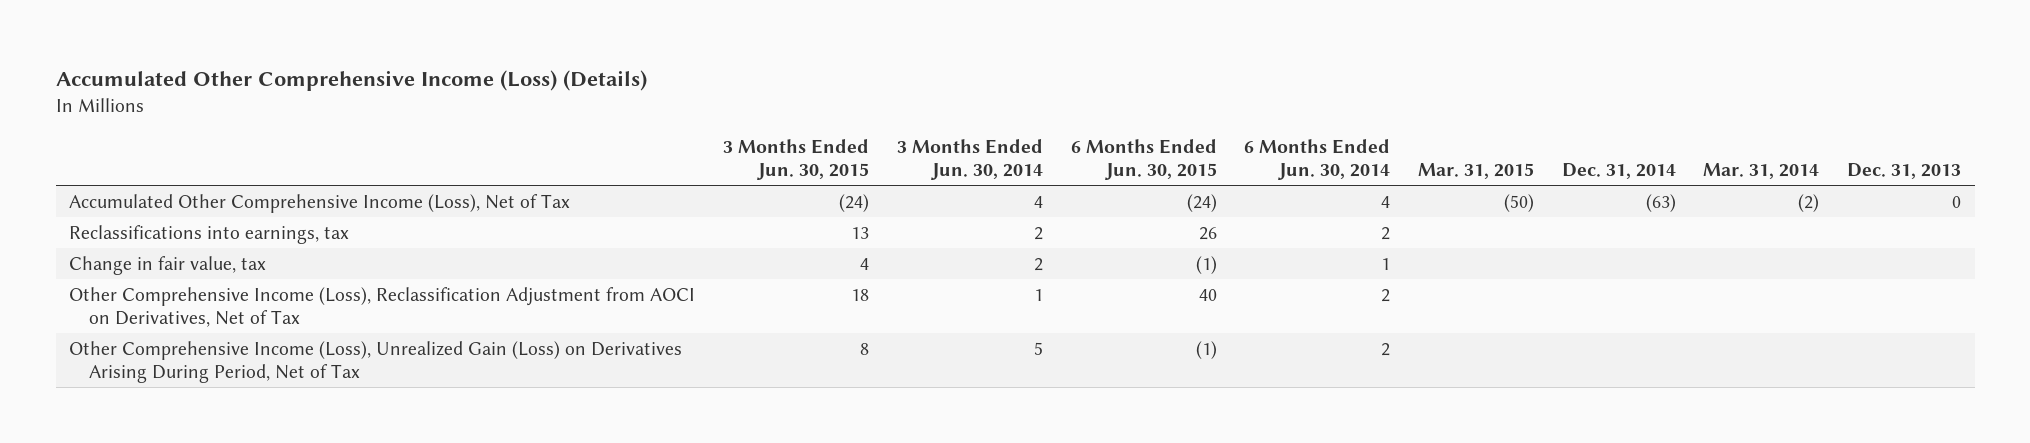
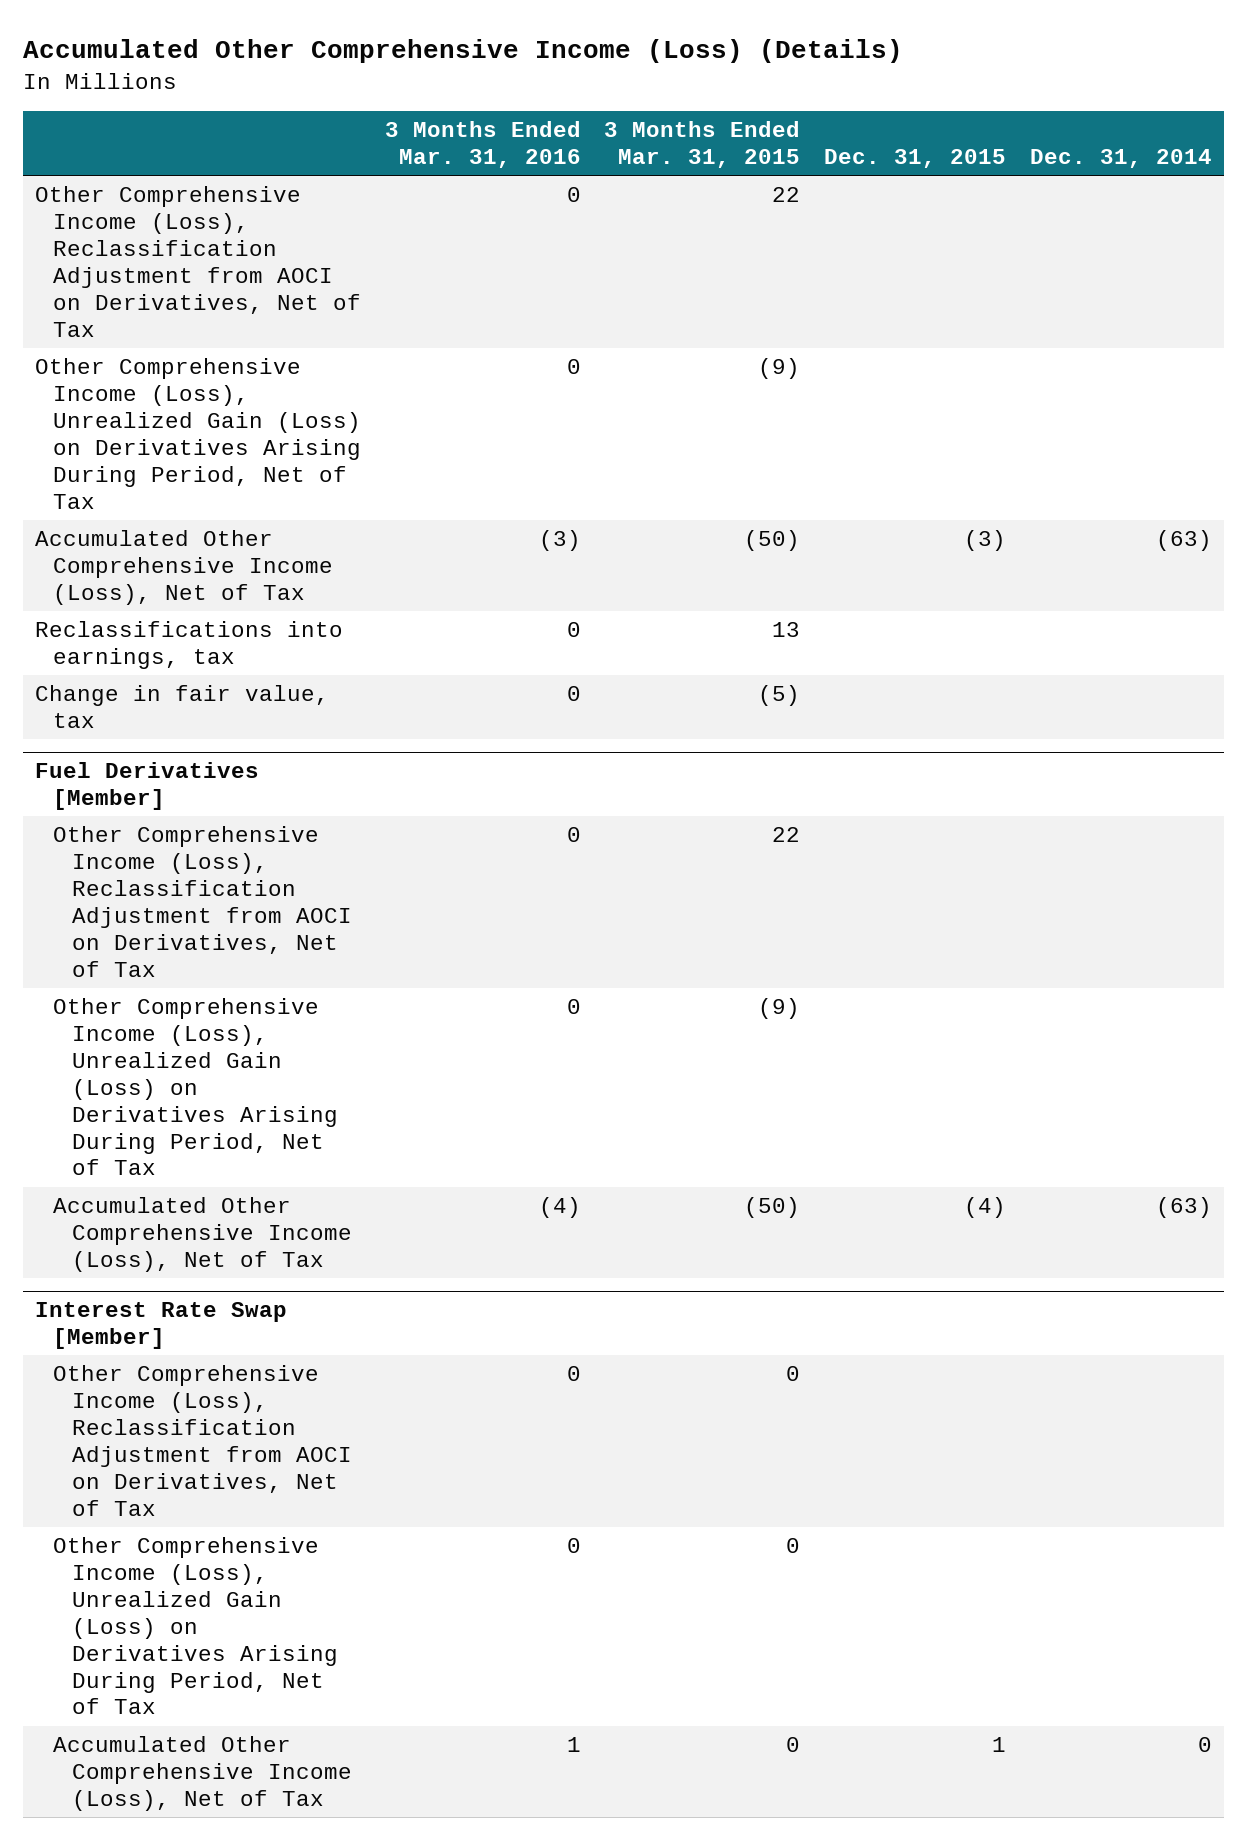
- | 3 Months Ended Jun. 30, 2015 | 3 Months Ended Jun. 30, 2014 | 6 Months Ended Jun. 30, 2015 | 6 Months Ended Jun. 30, 2014 | Mar. 31, 2015 | Dec. 31, 2014 | Mar. 31, 2014 | Dec. 31, 2013
+ | 3 Months Ended Mar. 31, 2016 | 3 Months Ended Mar. 31, 2015 | Dec. 31, 2015 | Dec. 31, 2014
moved up: Other Comprehensive Income (Loss), Reclassification Adjustment from AOCI on Derivatives, Net of Tax | 0 | 22 | |
moved up: Other Comprehensive Income (Loss), Unrealized Gain (Loss) on Derivatives Arising During Period, Net of Tax | 0 | (9) | |
+ Fuel Derivatives [Member]
+ Other Comprehensive Income (Loss), Reclassification Adjustment from AOCI on Derivatives, Net of Tax | 0 | 22 | |
+ Other Comprehensive Income (Loss), Unrealized Gain (Loss) on Derivatives Arising During Period, Net of Tax | 0 | (9) | |
+ Accumulated Other Comprehensive Income (Loss), Net of Tax | (4) | (50) | (4) | (63)
+ Interest Rate Swap [Member]
+ Other Comprehensive Income (Loss), Reclassification Adjustment from AOCI on Derivatives, Net of Tax | 0 | 0 | |
+ Other Comprehensive Income (Loss), Unrealized Gain (Loss) on Derivatives Arising During Period, Net of Tax | 0 | 0 | |
+ Accumulated Other Comprehensive Income (Loss), Net of Tax | 1 | 0 | 1 | 0

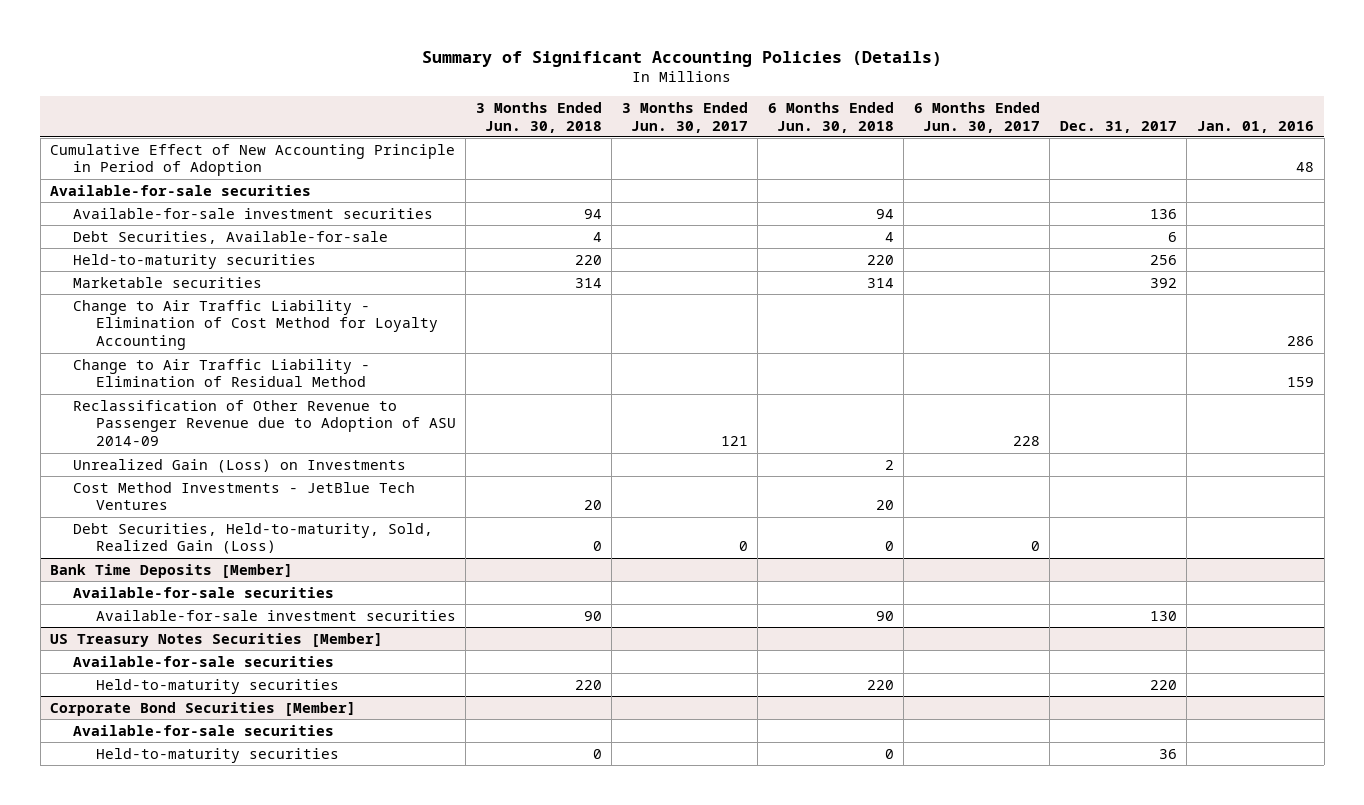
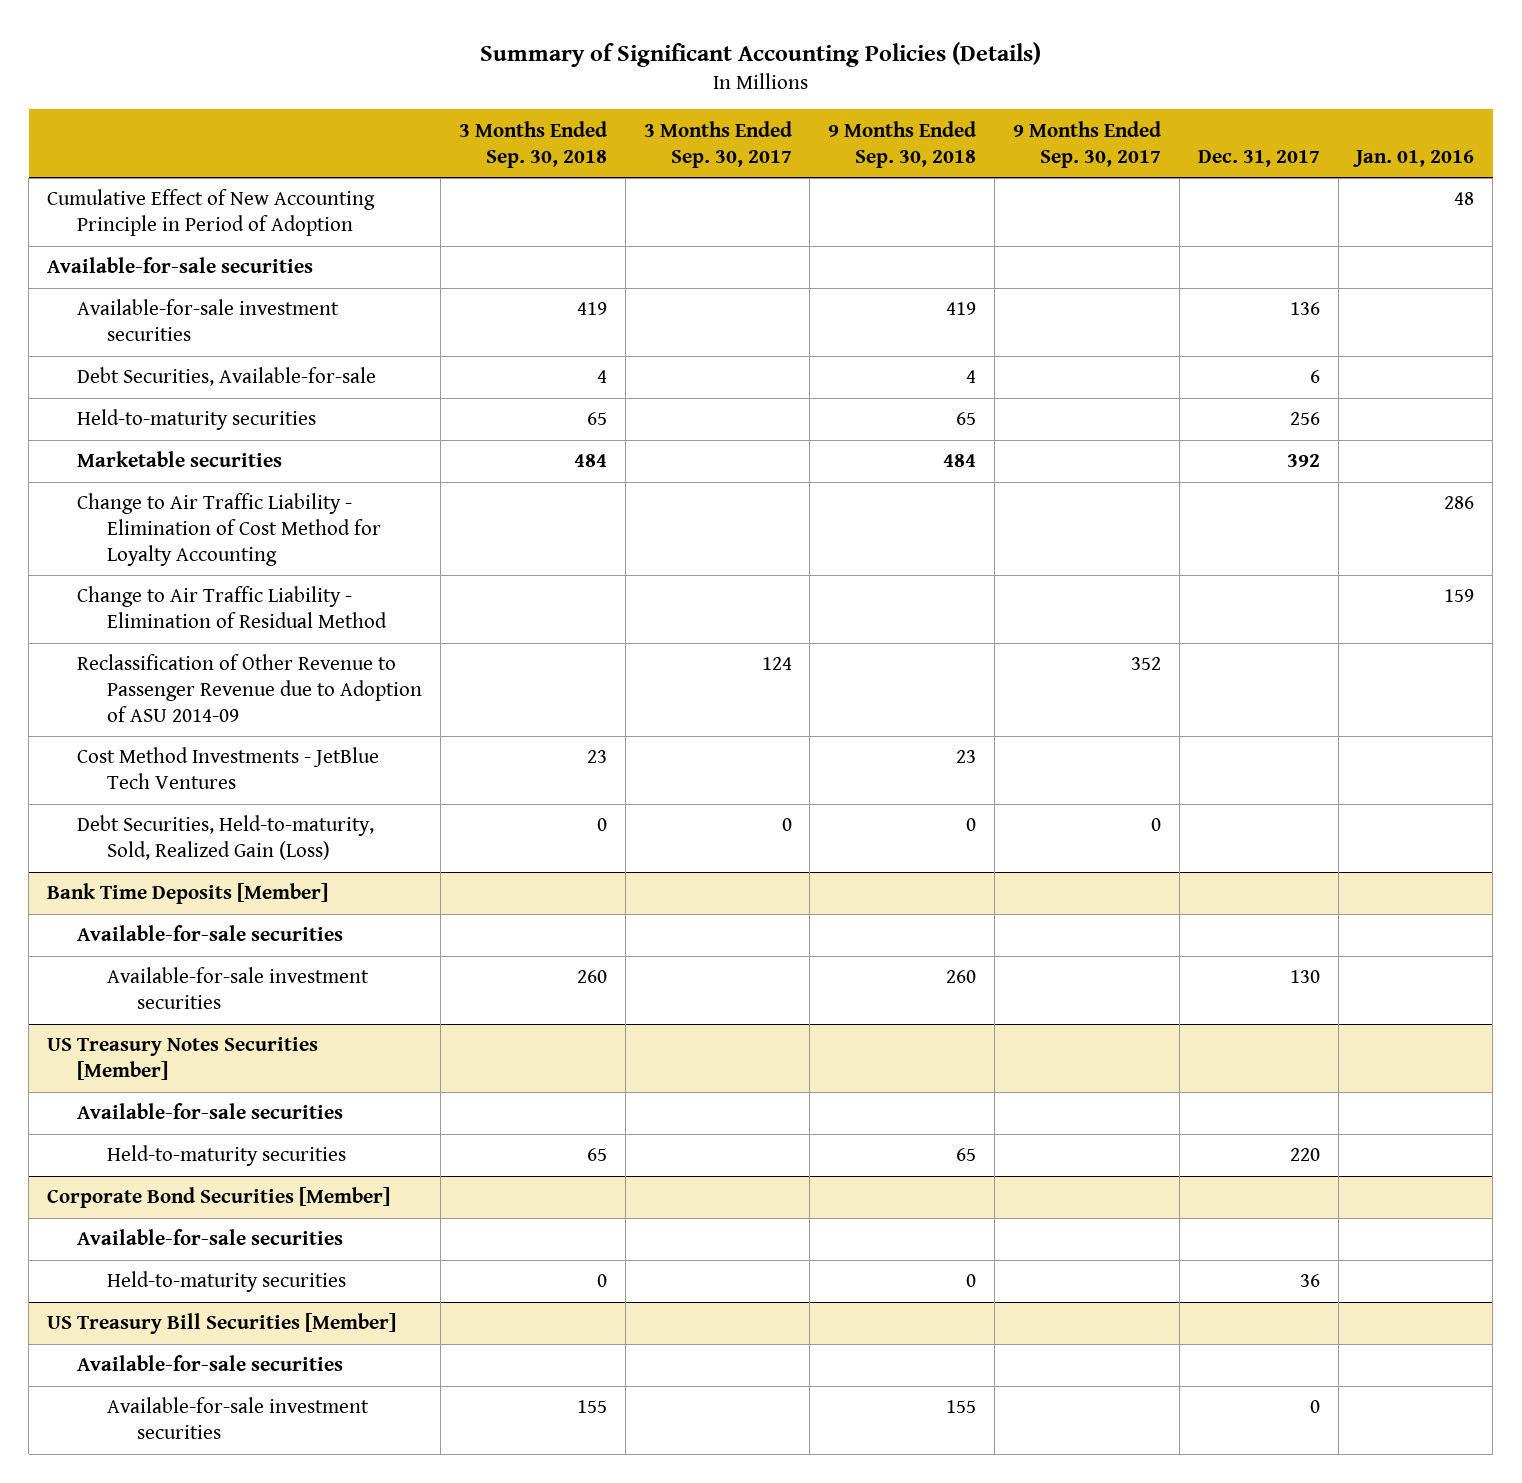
- | 3 Months Ended Jun. 30, 2018 | 3 Months Ended Jun. 30, 2017 | 6 Months Ended Jun. 30, 2018 | 6 Months Ended Jun. 30, 2017 | Dec. 31, 2017 | Jan. 01, 2016
+ | 3 Months Ended Sep. 30, 2018 | 3 Months Ended Sep. 30, 2017 | 9 Months Ended Sep. 30, 2018 | 9 Months Ended Sep. 30, 2017 | Dec. 31, 2017 | Jan. 01, 2016
- Unrealized Gain (Loss) on Investments | | | 2 | | |
+ US Treasury Bill Securities [Member]
+ Available-for-sale securities
+ Available-for-sale investment securities | 155 | | 155 | | 0 |

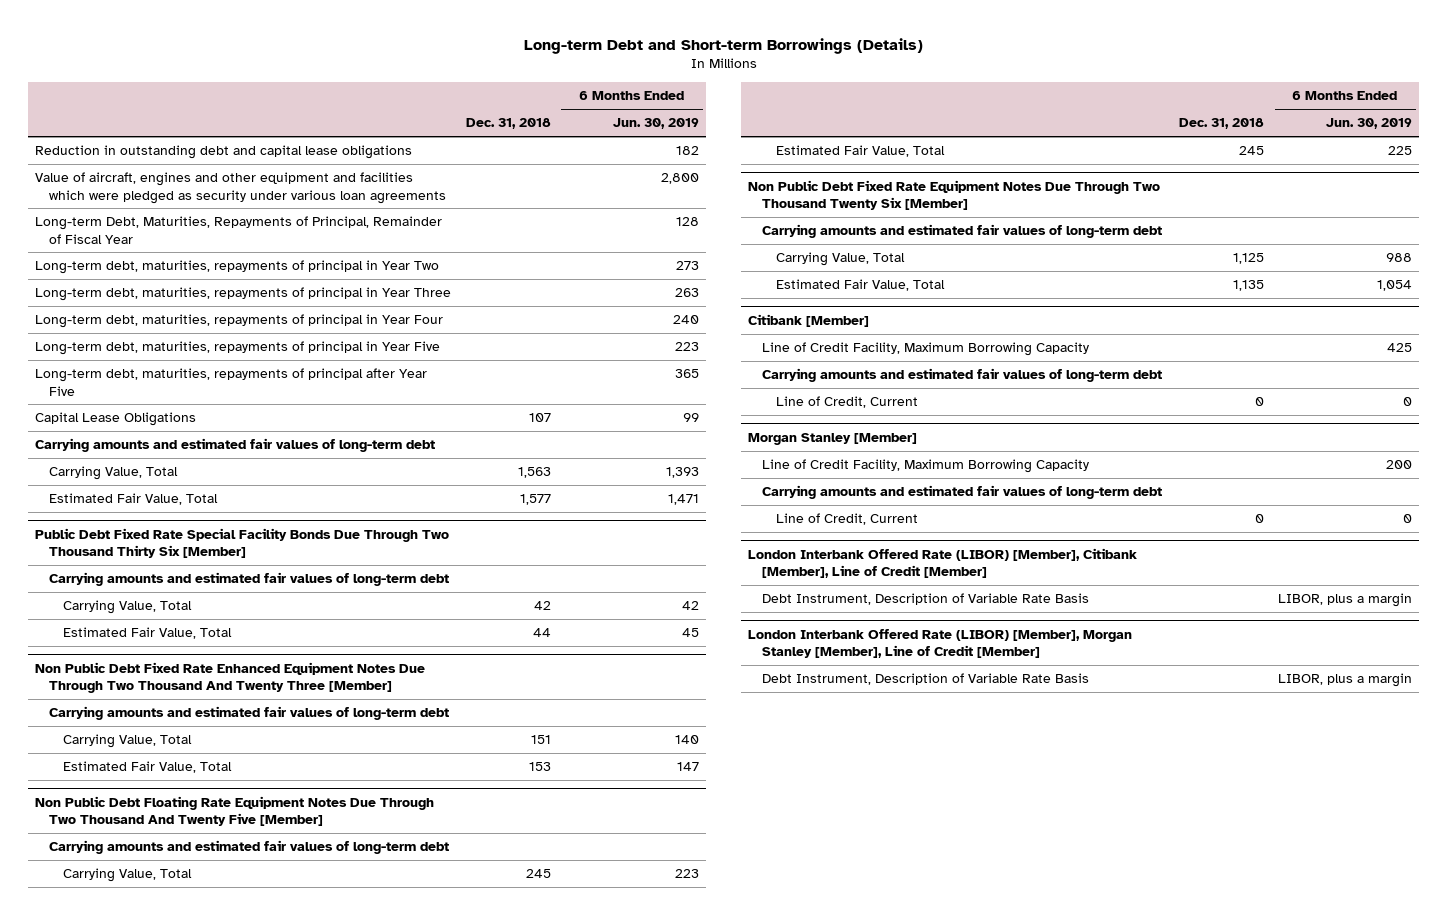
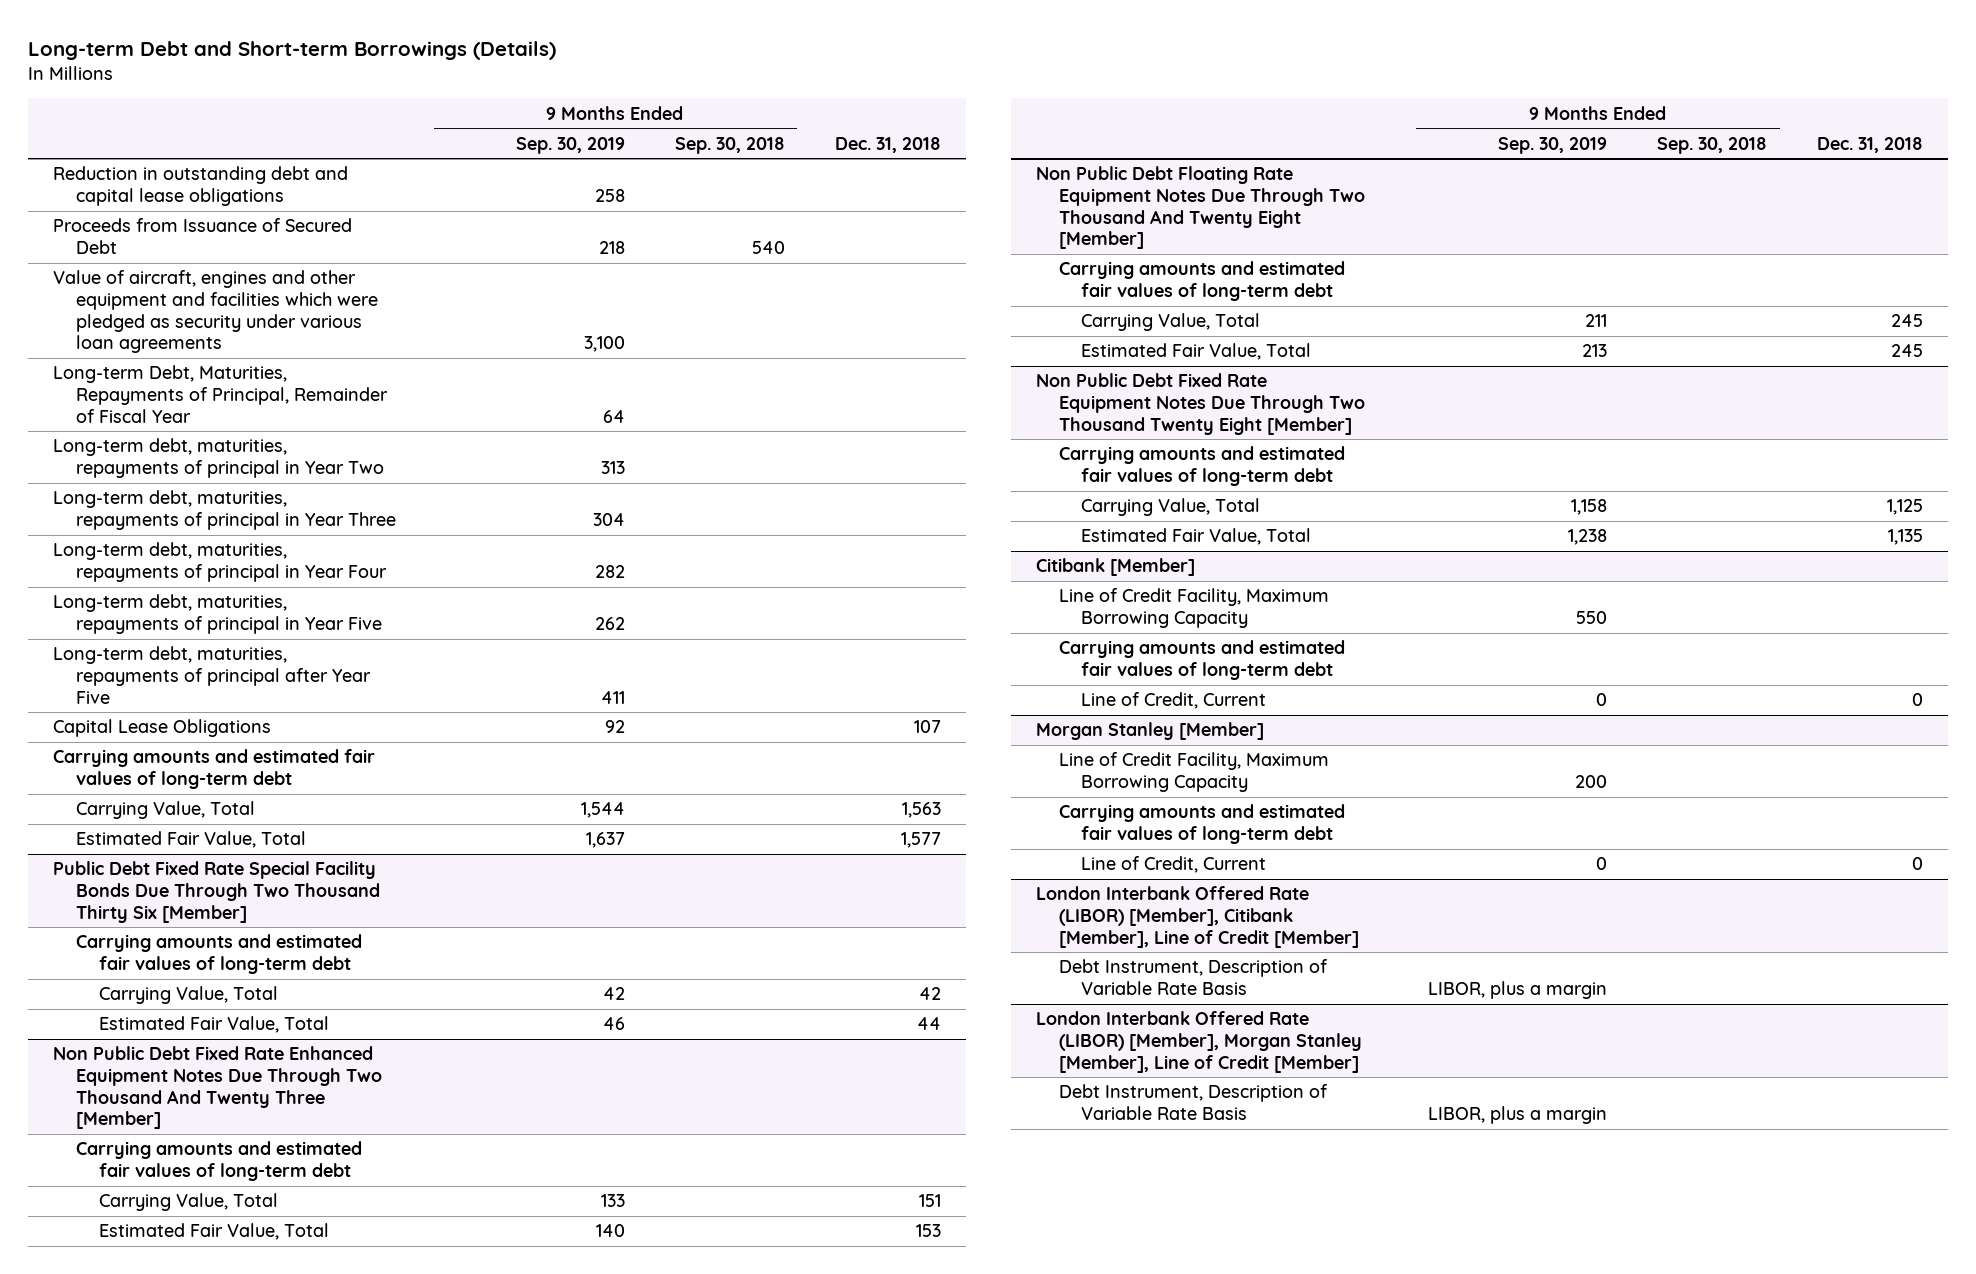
- | Dec. 31, 2018 | 6 Months Ended Jun. 30, 2019
+ | 9 Months Ended Sep. 30, 2019 | 9 Months Ended Sep. 30, 2018 | Dec. 31, 2018
+ Proceeds from Issuance of Secured Debt | 218 | 540 |
- Non Public Debt Floating Rate Equipment Notes Due Through Two Thousand And Twenty Five [Member]
+ Non Public Debt Floating Rate Equipment Notes Due Through Two Thousand And Twenty Eight [Member]
- Non Public Debt Fixed Rate Equipment Notes Due Through Two Thousand Twenty Six [Member]
+ Non Public Debt Fixed Rate Equipment Notes Due Through Two Thousand Twenty Eight [Member]

